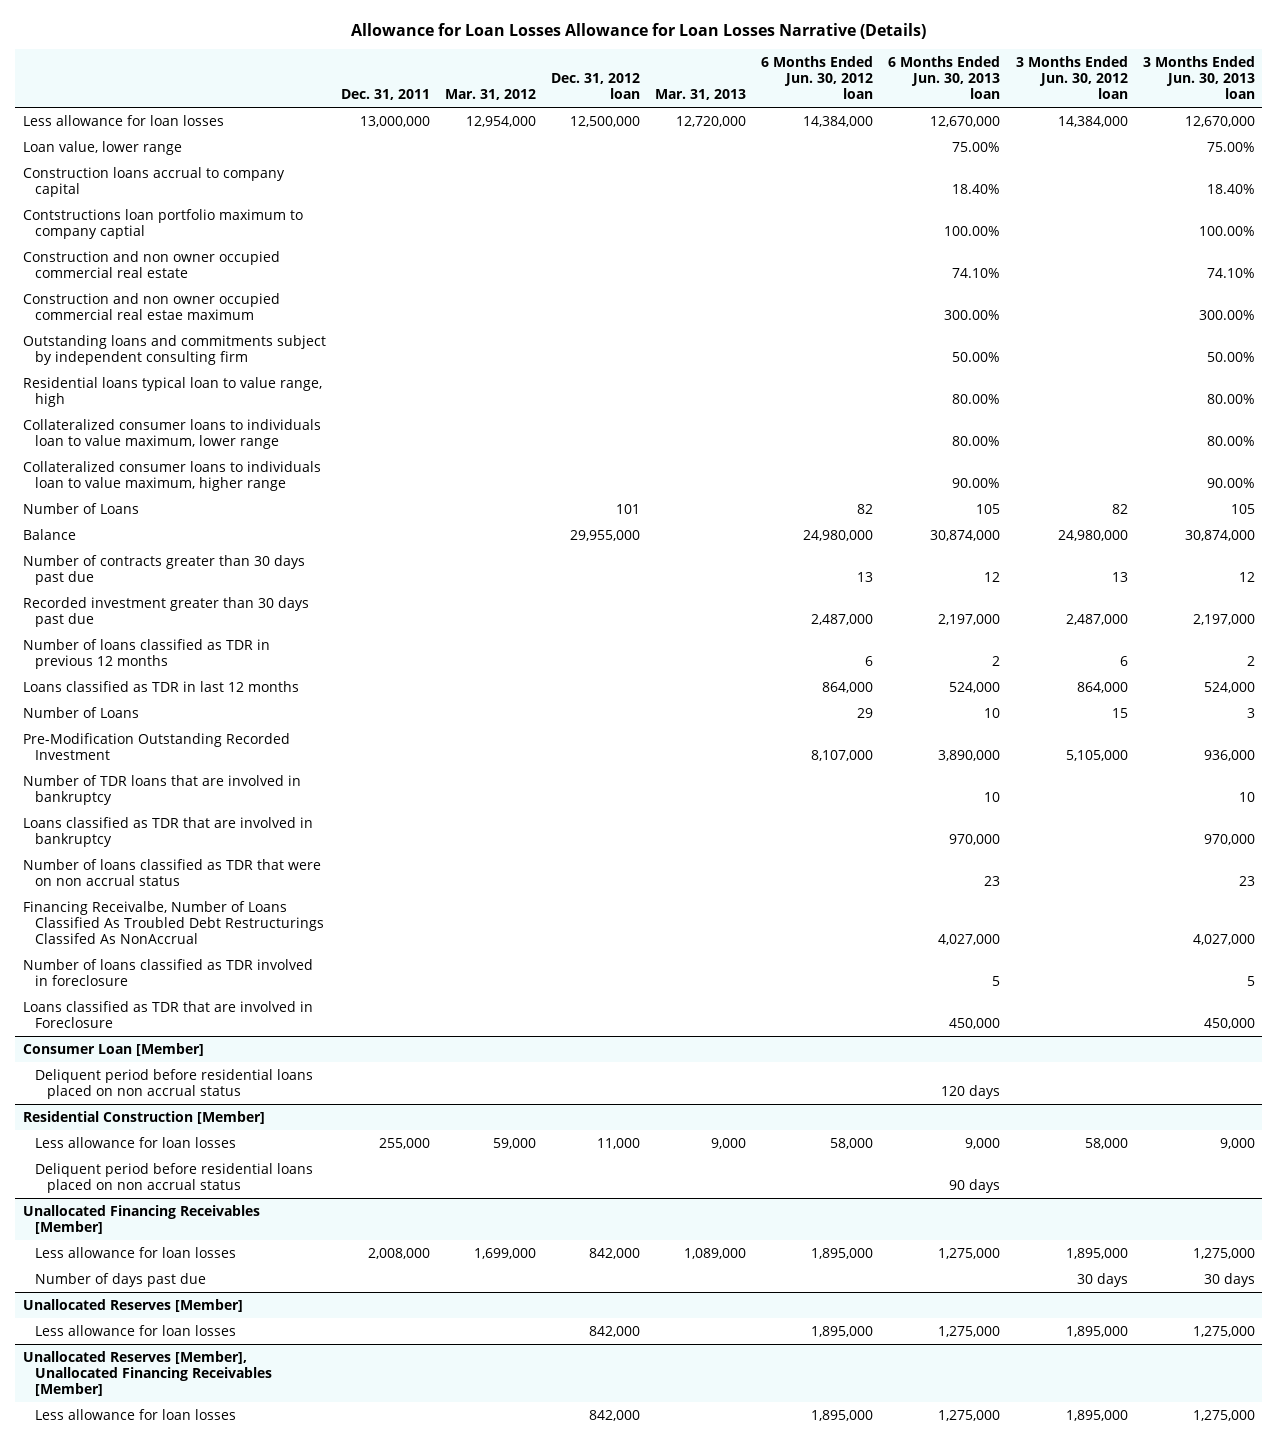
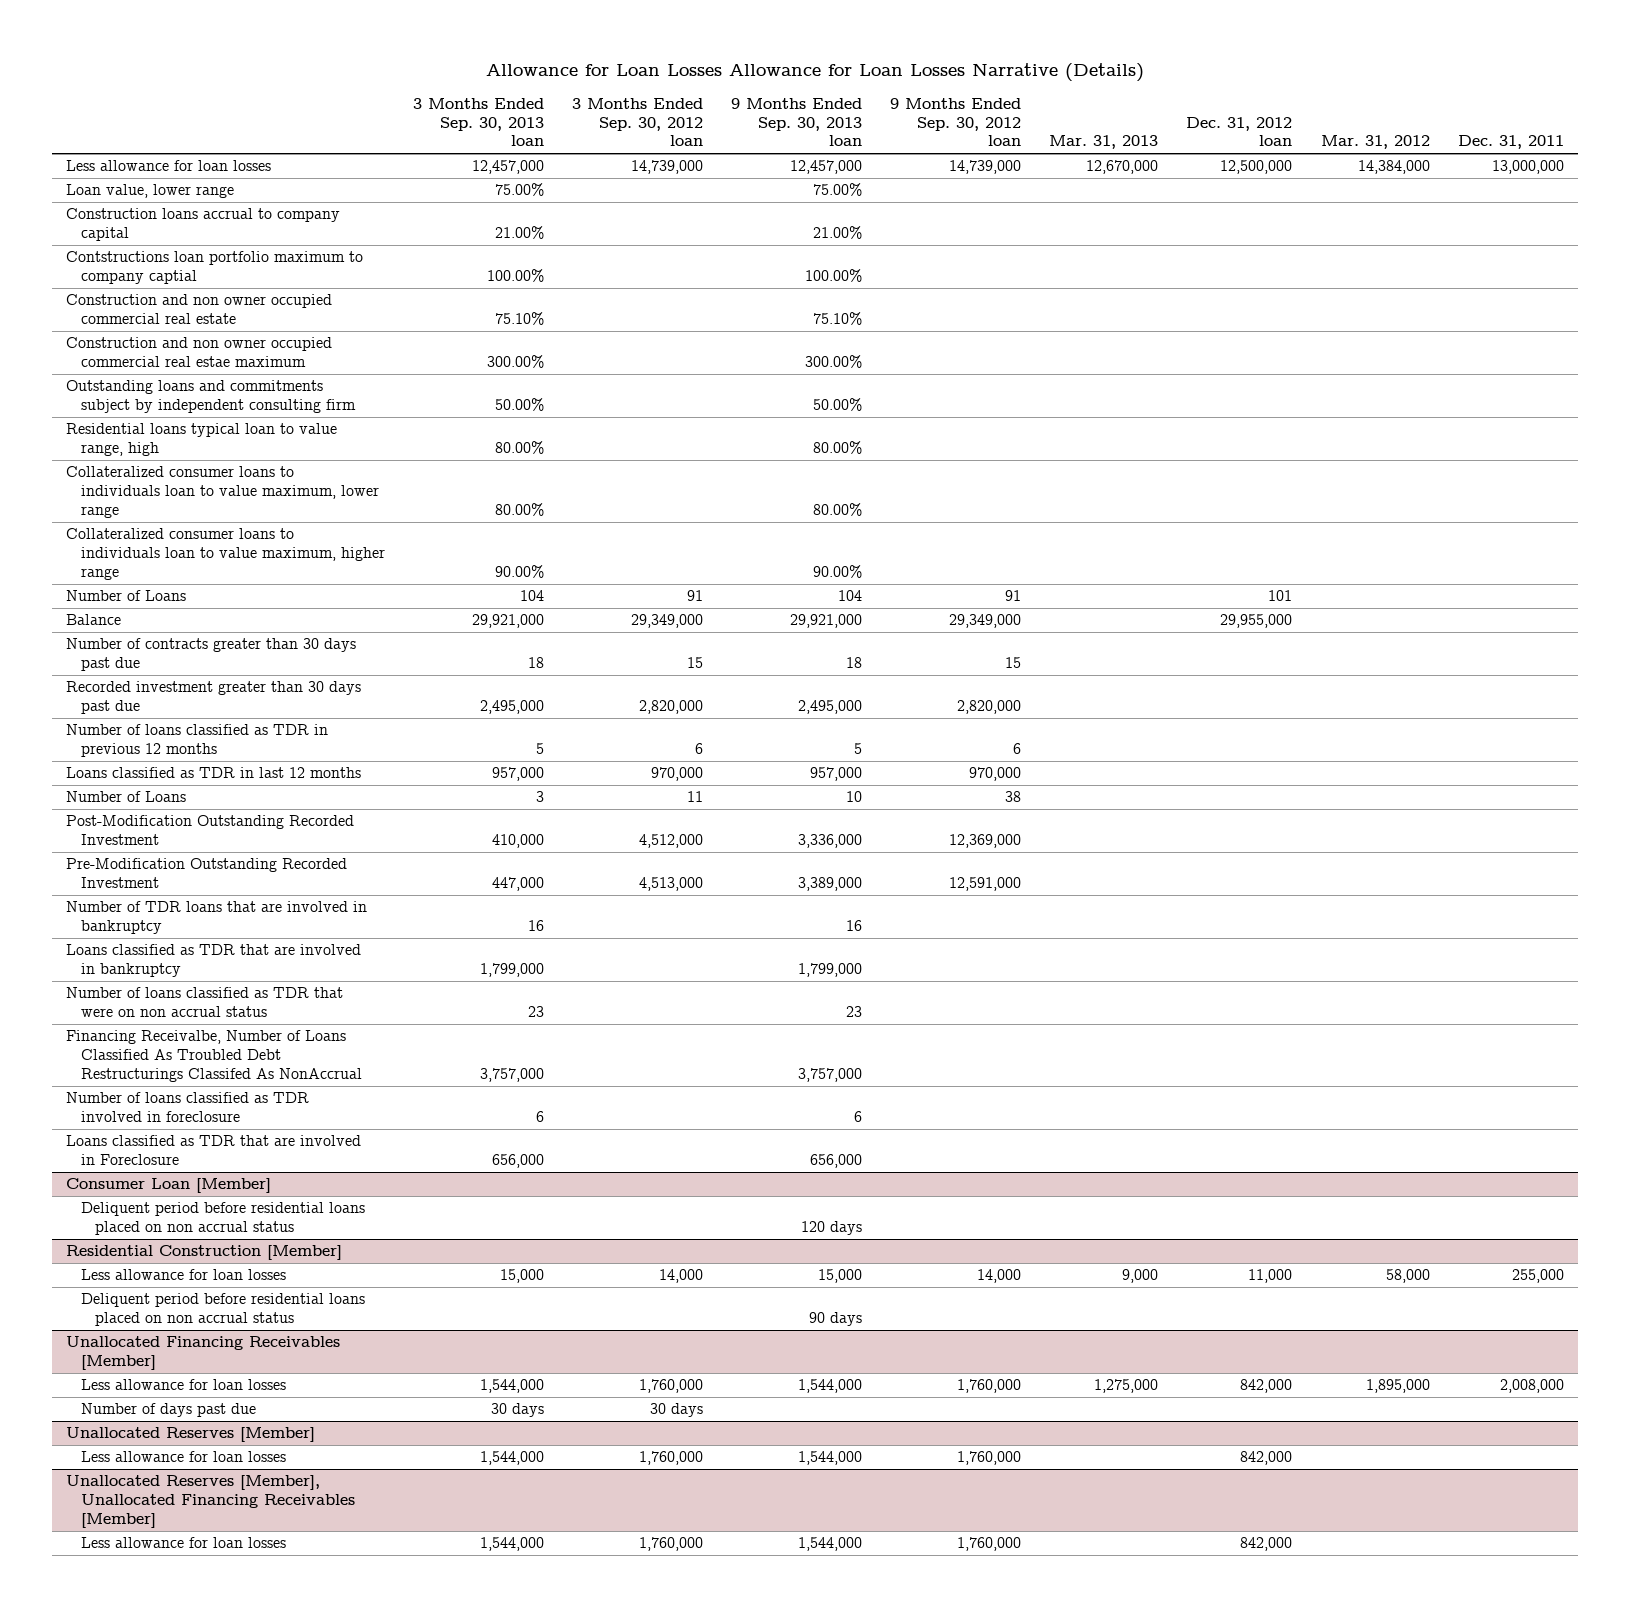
- | Dec. 31, 2011 | Mar. 31, 2012 | Dec. 31, 2012 loan | Mar. 31, 2013 | 6 Months Ended Jun. 30, 2012 loan | 6 Months Ended Jun. 30, 2013 loan | 3 Months Ended Jun. 30, 2012 loan | 3 Months Ended Jun. 30, 2013 loan
+ | 3 Months Ended Sep. 30, 2013 loan | 3 Months Ended Sep. 30, 2012 loan | 9 Months Ended Sep. 30, 2013 loan | 9 Months Ended Sep. 30, 2012 loan | Mar. 31, 2013 | Dec. 31, 2012 loan | Mar. 31, 2012 | Dec. 31, 2011
- Less allowance for loan losses | 13,000,000 | 12,954,000 | 12,500,000 | 12,720,000 | 14,384,000 | 12,670,000 | 14,384,000 | 12,670,000
+ Less allowance for loan losses | 12,457,000 | 14,739,000 | 12,457,000 | 14,739,000 | 12,670,000 | 12,500,000 | 14,384,000 | 13,000,000
+ Post-Modification Outstanding Recorded Investment | 410,000 | 4,512,000 | 3,336,000 | 12,369,000 | | | |
@ Residential Construction [Member]
- Less allowance for loan losses | 255,000 | 59,000 | 11,000 | 9,000 | 58,000 | 9,000 | 58,000 | 9,000
+ Less allowance for loan losses | 15,000 | 14,000 | 15,000 | 14,000 | 9,000 | 11,000 | 58,000 | 255,000
@ Unallocated Financing Receivables [Member]
- Less allowance for loan losses | 2,008,000 | 1,699,000 | 842,000 | 1,089,000 | 1,895,000 | 1,275,000 | 1,895,000 | 1,275,000
+ Less allowance for loan losses | 1,544,000 | 1,760,000 | 1,544,000 | 1,760,000 | 1,275,000 | 842,000 | 1,895,000 | 2,008,000

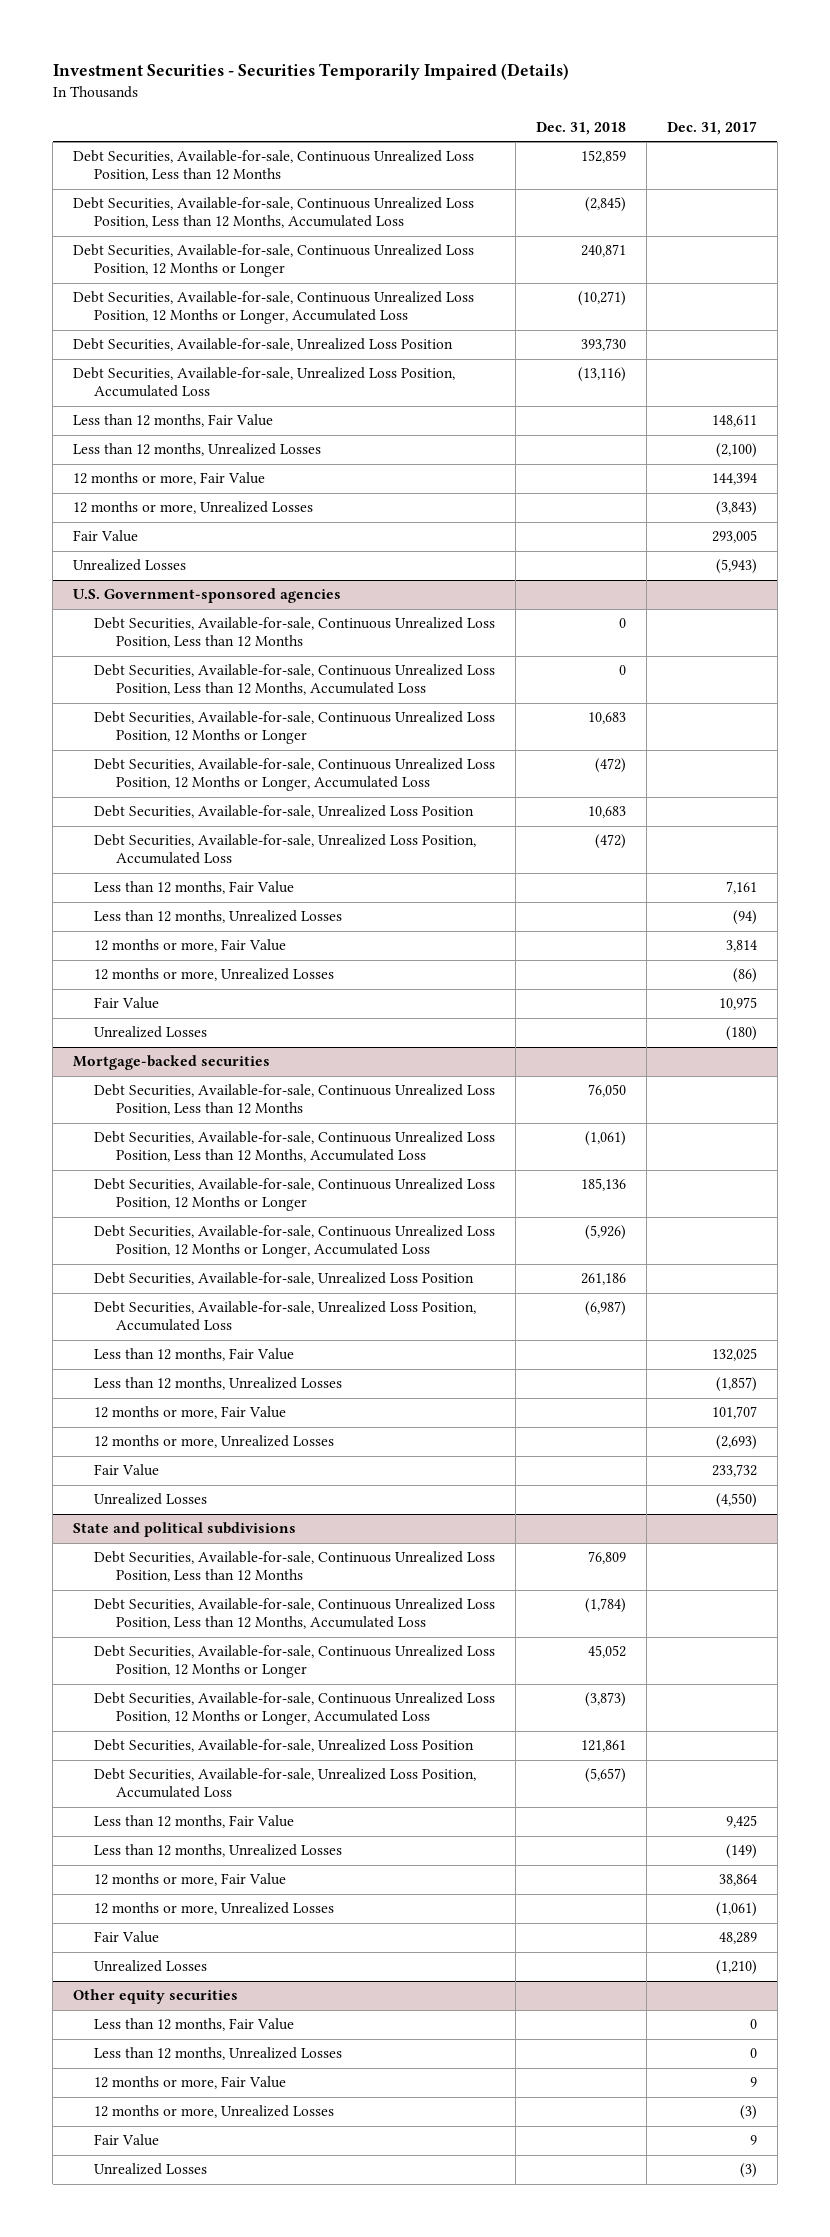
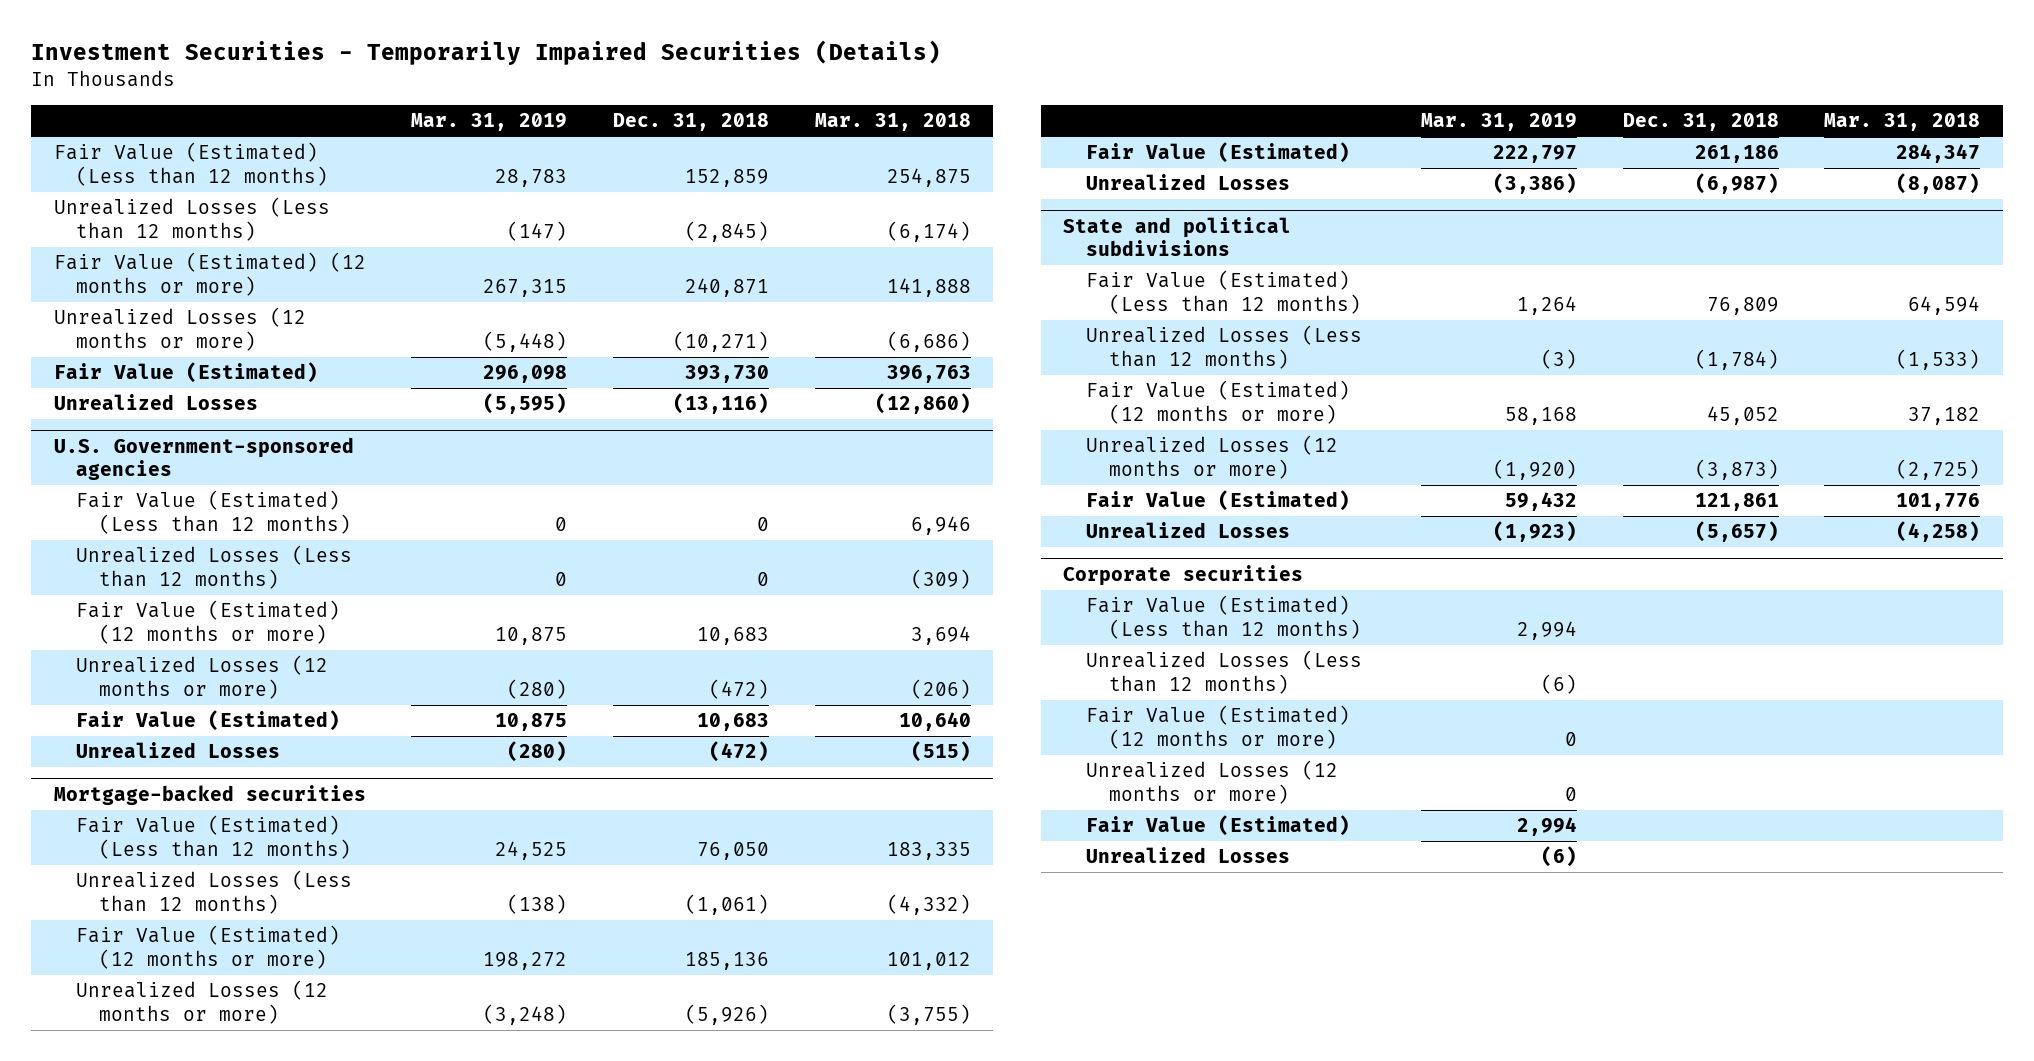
- Investment Securities - Securities Temporarily Impaired (Details)
+ Investment Securities - Temporarily Impaired Securities (Details)
- | Dec. 31, 2018 | Dec. 31, 2017
+ | Mar. 31, 2019 | Dec. 31, 2018 | Mar. 31, 2018
- Debt Securities, Available-for-sale, Continuous Unrealized Loss Position, Less than 12 Months | 152,859 |
- Debt Securities, Available-for-sale, Continuous Unrealized Loss Position, Less than 12 Months, Accumulated Loss | (2,845) |
- Debt Securities, Available-for-sale, Continuous Unrealized Loss Position, 12 Months or Longer | 240,871 |
- Debt Securities, Available-for-sale, Continuous Unrealized Loss Position, 12 Months or Longer, Accumulated Loss | (10,271) |
- Debt Securities, Available-for-sale, Unrealized Loss Position | 393,730 |
- Debt Securities, Available-for-sale, Unrealized Loss Position, Accumulated Loss | (13,116) |
- Less than 12 months, Fair Value | | 148,611
- Less than 12 months, Unrealized Losses | | (2,100)
- 12 months or more, Fair Value | | 144,394
- 12 months or more, Unrealized Losses | | (3,843)
- Fair Value | | 293,005
- Unrealized Losses | | (5,943)
+ Fair Value (Estimated) (Less than 12 months) | 28,783 | 152,859 | 254,875
+ Unrealized Losses (Less than 12 months) | (147) | (2,845) | (6,174)
+ Fair Value (Estimated) (12 months or more) | 267,315 | 240,871 | 141,888
+ Unrealized Losses (12 months or more) | (5,448) | (10,271) | (6,686)
+ Fair Value (Estimated) | 296,098 | 393,730 | 396,763
+ Unrealized Losses | (5,595) | (13,116) | (12,860)
@ U.S. Government-sponsored agencies
- Debt Securities, Available-for-sale, Continuous Unrealized Loss Position, Less than 12 Months | 0 |
- Debt Securities, Available-for-sale, Continuous Unrealized Loss Position, Less than 12 Months, Accumulated Loss | 0 |
- Debt Securities, Available-for-sale, Continuous Unrealized Loss Position, 12 Months or Longer | 10,683 |
- Debt Securities, Available-for-sale, Continuous Unrealized Loss Position, 12 Months or Longer, Accumulated Loss | (472) |
- Debt Securities, Available-for-sale, Unrealized Loss Position | 10,683 |
- Debt Securities, Available-for-sale, Unrealized Loss Position, Accumulated Loss | (472) |
- Less than 12 months, Fair Value | | 7,161
- Less than 12 months, Unrealized Losses | | (94)
- 12 months or more, Fair Value | | 3,814
- 12 months or more, Unrealized Losses | | (86)
- Fair Value | | 10,975
- Unrealized Losses | | (180)
+ Fair Value (Estimated) (Less than 12 months) | 0 | 0 | 6,946
+ Unrealized Losses (Less than 12 months) | 0 | 0 | (309)
+ Fair Value (Estimated) (12 months or more) | 10,875 | 10,683 | 3,694
+ Unrealized Losses (12 months or more) | (280) | (472) | (206)
+ Fair Value (Estimated) | 10,875 | 10,683 | 10,640
+ Unrealized Losses | (280) | (472) | (515)
@ Mortgage-backed securities
- Debt Securities, Available-for-sale, Continuous Unrealized Loss Position, Less than 12 Months | 76,050 |
- Debt Securities, Available-for-sale, Continuous Unrealized Loss Position, Less than 12 Months, Accumulated Loss | (1,061) |
- Debt Securities, Available-for-sale, Continuous Unrealized Loss Position, 12 Months or Longer | 185,136 |
- Debt Securities, Available-for-sale, Continuous Unrealized Loss Position, 12 Months or Longer, Accumulated Loss | (5,926) |
- Debt Securities, Available-for-sale, Unrealized Loss Position | 261,186 |
- Debt Securities, Available-for-sale, Unrealized Loss Position, Accumulated Loss | (6,987) |
- Less than 12 months, Fair Value | | 132,025
- Less than 12 months, Unrealized Losses | | (1,857)
- 12 months or more, Fair Value | | 101,707
- 12 months or more, Unrealized Losses | | (2,693)
- Fair Value | | 233,732
- Unrealized Losses | | (4,550)
+ Fair Value (Estimated) (Less than 12 months) | 24,525 | 76,050 | 183,335
+ Unrealized Losses (Less than 12 months) | (138) | (1,061) | (4,332)
+ Fair Value (Estimated) (12 months or more) | 198,272 | 185,136 | 101,012
+ Unrealized Losses (12 months or more) | (3,248) | (5,926) | (3,755)
+ Fair Value (Estimated) | 222,797 | 261,186 | 284,347
+ Unrealized Losses | (3,386) | (6,987) | (8,087)
@ State and political subdivisions
- Debt Securities, Available-for-sale, Continuous Unrealized Loss Position, Less than 12 Months | 76,809 |
- Debt Securities, Available-for-sale, Continuous Unrealized Loss Position, Less than 12 Months, Accumulated Loss | (1,784) |
- Debt Securities, Available-for-sale, Continuous Unrealized Loss Position, 12 Months or Longer | 45,052 |
- Debt Securities, Available-for-sale, Continuous Unrealized Loss Position, 12 Months or Longer, Accumulated Loss | (3,873) |
- Debt Securities, Available-for-sale, Unrealized Loss Position | 121,861 |
- Debt Securities, Available-for-sale, Unrealized Loss Position, Accumulated Loss | (5,657) |
- Less than 12 months, Fair Value | | 9,425
- Less than 12 months, Unrealized Losses | | (149)
- 12 months or more, Fair Value | | 38,864
- 12 months or more, Unrealized Losses | | (1,061)
- Fair Value | | 48,289
- Unrealized Losses | | (1,210)
- Other equity securities
- Less than 12 months, Fair Value | | 0
- Less than 12 months, Unrealized Losses | | 0
- 12 months or more, Fair Value | | 9
- 12 months or more, Unrealized Losses | | (3)
- Fair Value | | 9
- Unrealized Losses | | (3)
@ State and political subdivisions
+ Fair Value (Estimated) (Less than 12 months) | 1,264 | 76,809 | 64,594
+ Unrealized Losses (Less than 12 months) | (3) | (1,784) | (1,533)
+ Fair Value (Estimated) (12 months or more) | 58,168 | 45,052 | 37,182
+ Unrealized Losses (12 months or more) | (1,920) | (3,873) | (2,725)
+ Fair Value (Estimated) | 59,432 | 121,861 | 101,776
+ Unrealized Losses | (1,923) | (5,657) | (4,258)
+ Corporate securities
+ Fair Value (Estimated) (Less than 12 months) | 2,994 | |
+ Unrealized Losses (Less than 12 months) | (6) | |
+ Fair Value (Estimated) (12 months or more) | 0 | |
+ Unrealized Losses (12 months or more) | 0 | |
+ Fair Value (Estimated) | 2,994 | |
+ Unrealized Losses | (6) | |

